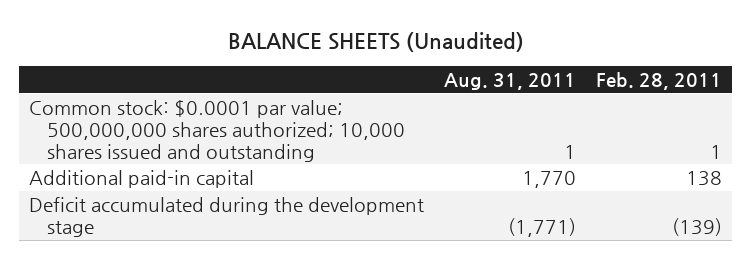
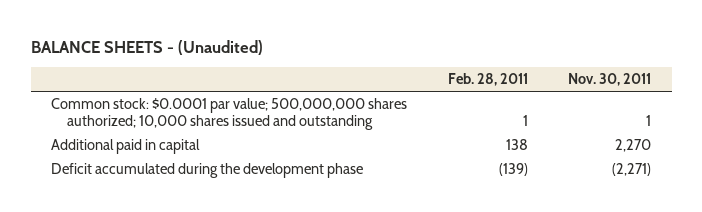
- BALANCE SHEETS (Unaudited)
+ BALANCE SHEETS - (Unaudited)
- | Aug. 31, 2011 | Feb. 28, 2011
+ | Feb. 28, 2011 | Nov. 30, 2011
- Additional paid-in capital | 1,770 | 138
- Deficit accumulated during the development stage | (1,771) | (139)
+ Additional paid in capital | 138 | 2,270
+ Deficit accumulated during the development phase | (139) | (2,271)

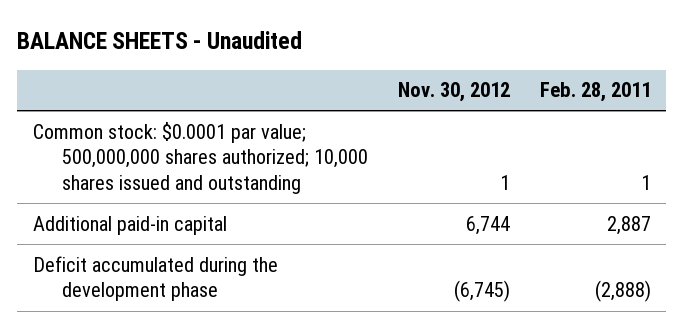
- BALANCE SHEETS - (Unaudited)
+ BALANCE SHEETS - Unaudited
- | Feb. 28, 2011 | Nov. 30, 2011
+ | Nov. 30, 2012 | Feb. 28, 2011
- Additional paid in capital | 138 | 2,270
- Deficit accumulated during the development phase | (139) | (2,271)
+ Additional paid-in capital | 6,744 | 2,887
+ Deficit accumulated during the development phase | (6,745) | (2,888)

